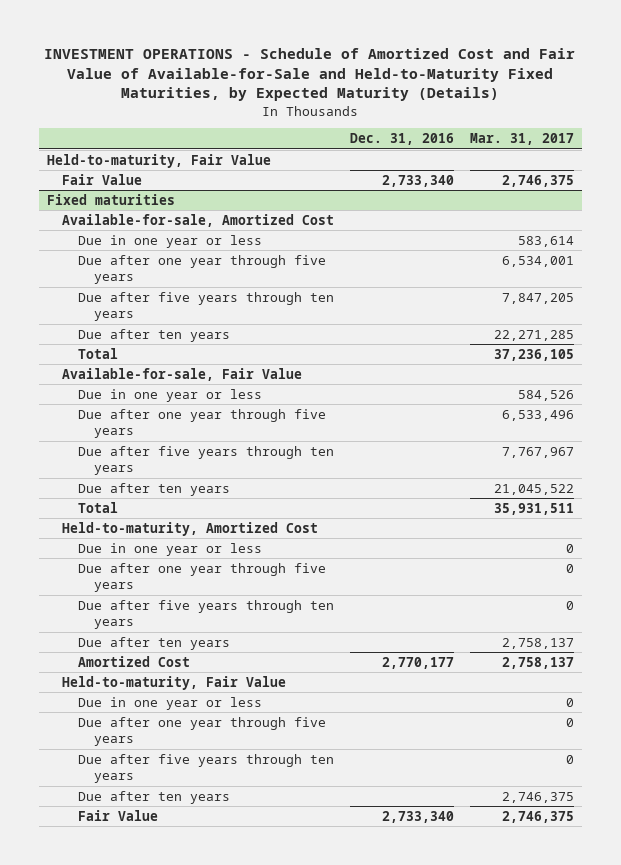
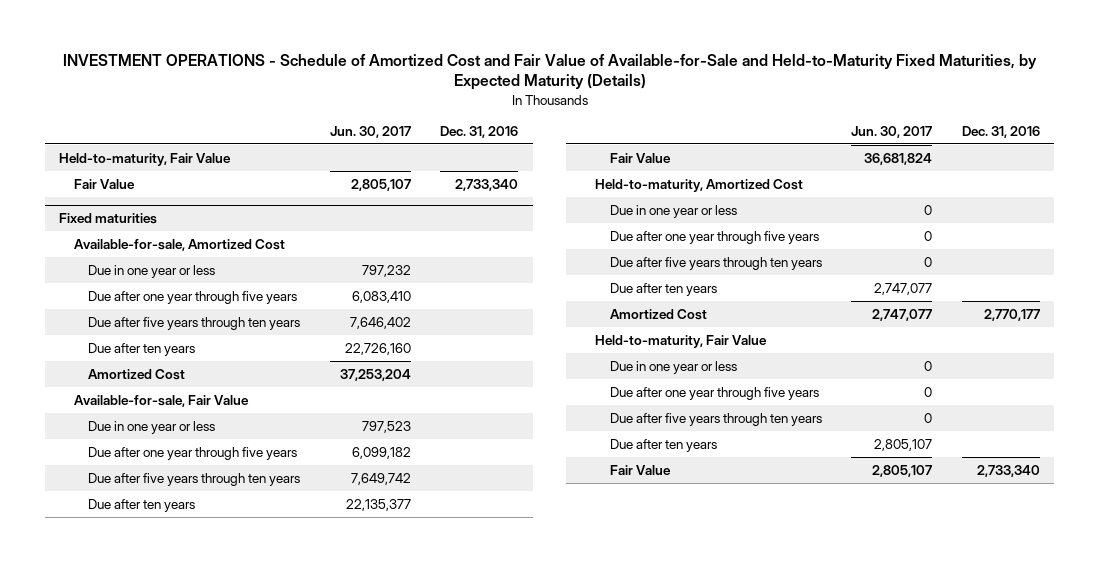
- | Dec. 31, 2016 | Mar. 31, 2017
+ | Jun. 30, 2017 | Dec. 31, 2016
@ Fixed maturities
- Total | | 37,236,105
+ Amortized Cost | 37,253,204 |
- Total | | 35,931,511
+ Fair Value | 36,681,824 |

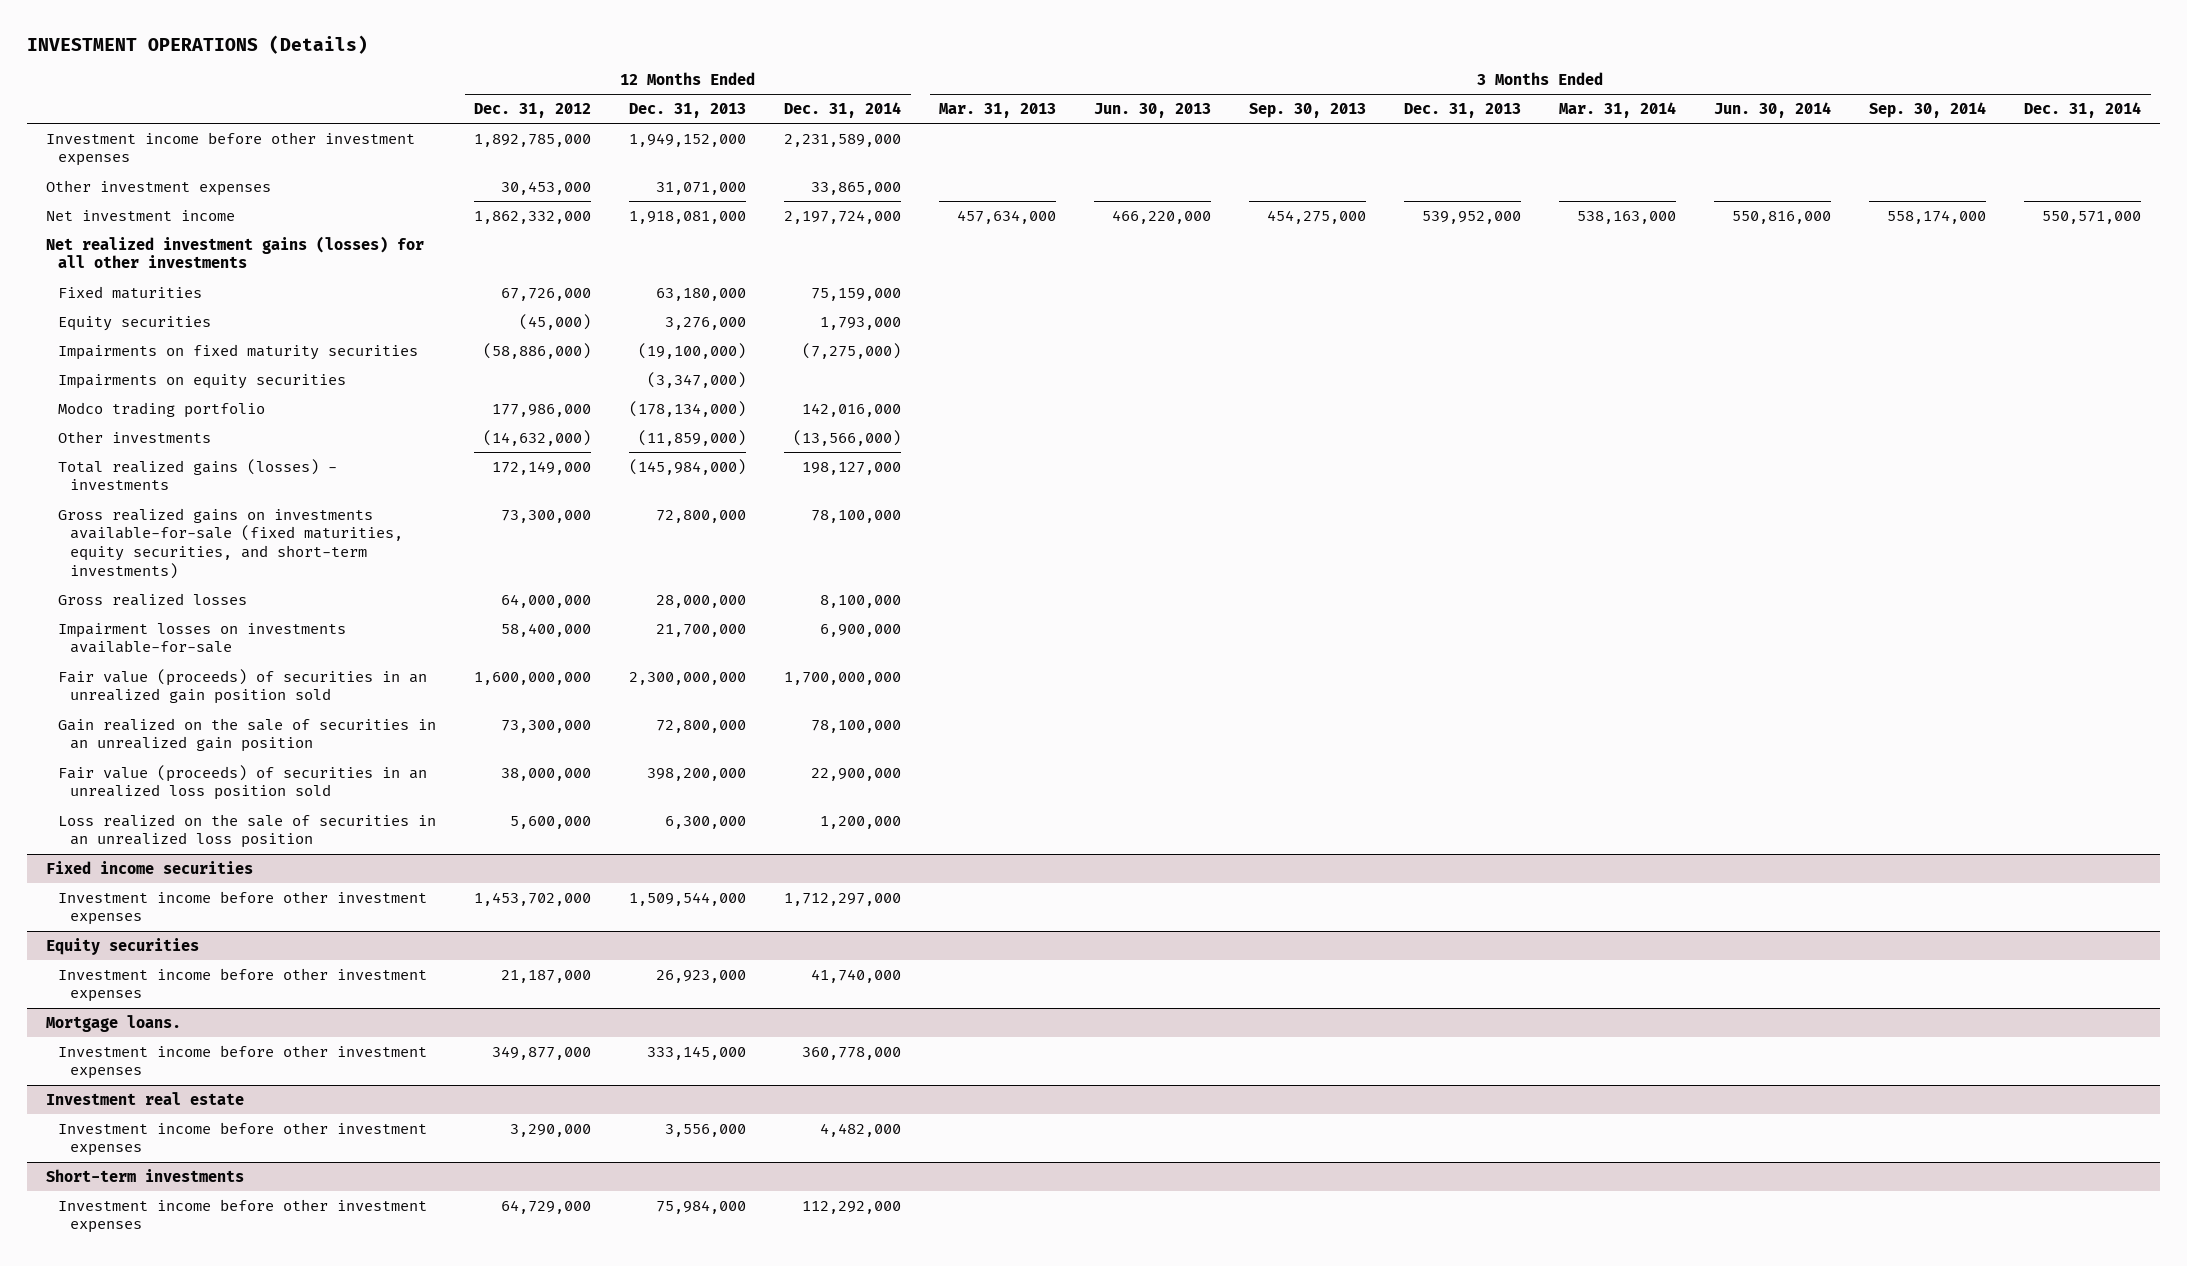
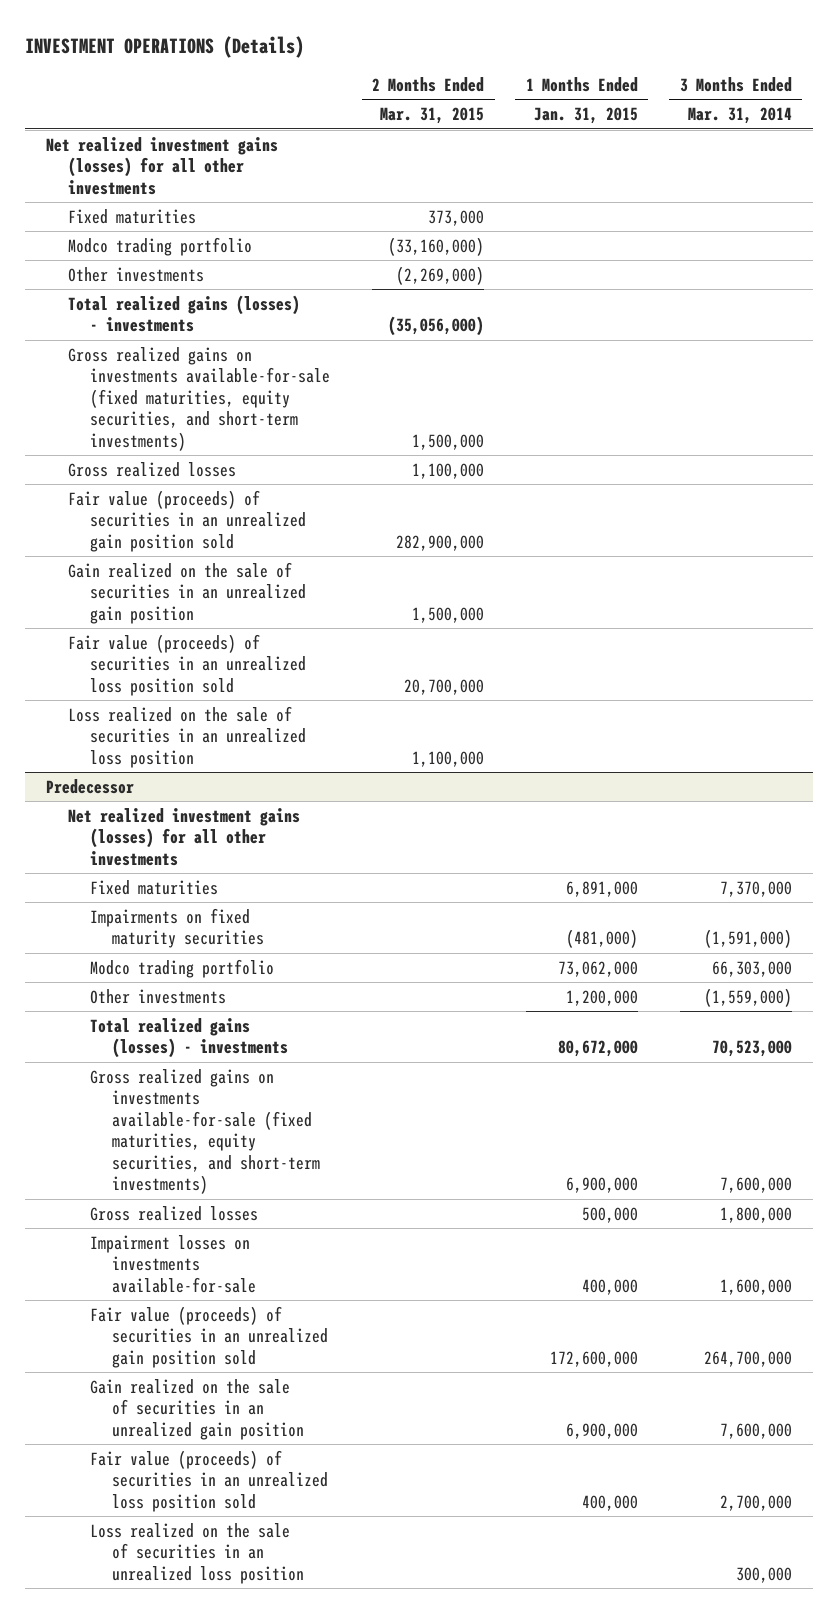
- | 12 Months Ended Dec. 31, 2012 | 12 Months Ended Dec. 31, 2013 | 12 Months Ended Dec. 31, 2014 | 3 Months Ended Mar. 31, 2013 | 3 Months Ended Jun. 30, 2013 | 3 Months Ended Sep. 30, 2013 | 3 Months Ended Dec. 31, 2013 | 3 Months Ended Mar. 31, 2014 | 3 Months Ended Jun. 30, 2014 | 3 Months Ended Sep. 30, 2014 | 3 Months Ended Dec. 31, 2014
+ | 2 Months Ended Mar. 31, 2015 | 1 Months Ended Jan. 31, 2015 | 3 Months Ended Mar. 31, 2014
- Investment income before other investment expenses | 1,892,785,000 | 1,949,152,000 | 2,231,589,000 | | | | | | | |
- Other investment expenses | 30,453,000 | 31,071,000 | 33,865,000 | | | | | | | |
- Net investment income | 1,862,332,000 | 1,918,081,000 | 2,197,724,000 | 457,634,000 | 466,220,000 | 454,275,000 | 539,952,000 | 538,163,000 | 550,816,000 | 558,174,000 | 550,571,000
- Equity securities | (45,000) | 3,276,000 | 1,793,000 | | | | | | | |
- Impairments on fixed maturity securities | (58,886,000) | (19,100,000) | (7,275,000) | | | | | | | |
- Impairments on equity securities | | (3,347,000) | | | | | | | | |
- Impairment losses on investments available-for-sale | 58,400,000 | 21,700,000 | 6,900,000 | | | | | | | |
- Fixed income securities
- Investment income before other investment expenses | 1,453,702,000 | 1,509,544,000 | 1,712,297,000 | | | | | | | |
- Equity securities
- Investment income before other investment expenses | 21,187,000 | 26,923,000 | 41,740,000 | | | | | | | |
- Mortgage loans.
- Investment income before other investment expenses | 349,877,000 | 333,145,000 | 360,778,000 | | | | | | | |
- Investment real estate
- Investment income before other investment expenses | 3,290,000 | 3,556,000 | 4,482,000 | | | | | | | |
- Short-term investments
- Investment income before other investment expenses | 64,729,000 | 75,984,000 | 112,292,000 | | | | | | | |
+ Predecessor
+ Net realized investment gains (losses) for all other investments
+ Fixed maturities | | 6,891,000 | 7,370,000
+ Impairments on fixed maturity securities | | (481,000) | (1,591,000)
+ Modco trading portfolio | | 73,062,000 | 66,303,000
+ Other investments | | 1,200,000 | (1,559,000)
+ Total realized gains (losses) - investments | | 80,672,000 | 70,523,000
+ Gross realized gains on investments available-for-sale (fixed maturities, equity securities, and short-term investments) | | 6,900,000 | 7,600,000
+ Gross realized losses | | 500,000 | 1,800,000
+ Impairment losses on investments available-for-sale | | 400,000 | 1,600,000
+ Fair value (proceeds) of securities in an unrealized gain position sold | | 172,600,000 | 264,700,000
+ Gain realized on the sale of securities in an unrealized gain position | | 6,900,000 | 7,600,000
+ Fair value (proceeds) of securities in an unrealized loss position sold | | 400,000 | 2,700,000
+ Loss realized on the sale of securities in an unrealized loss position | | | 300,000

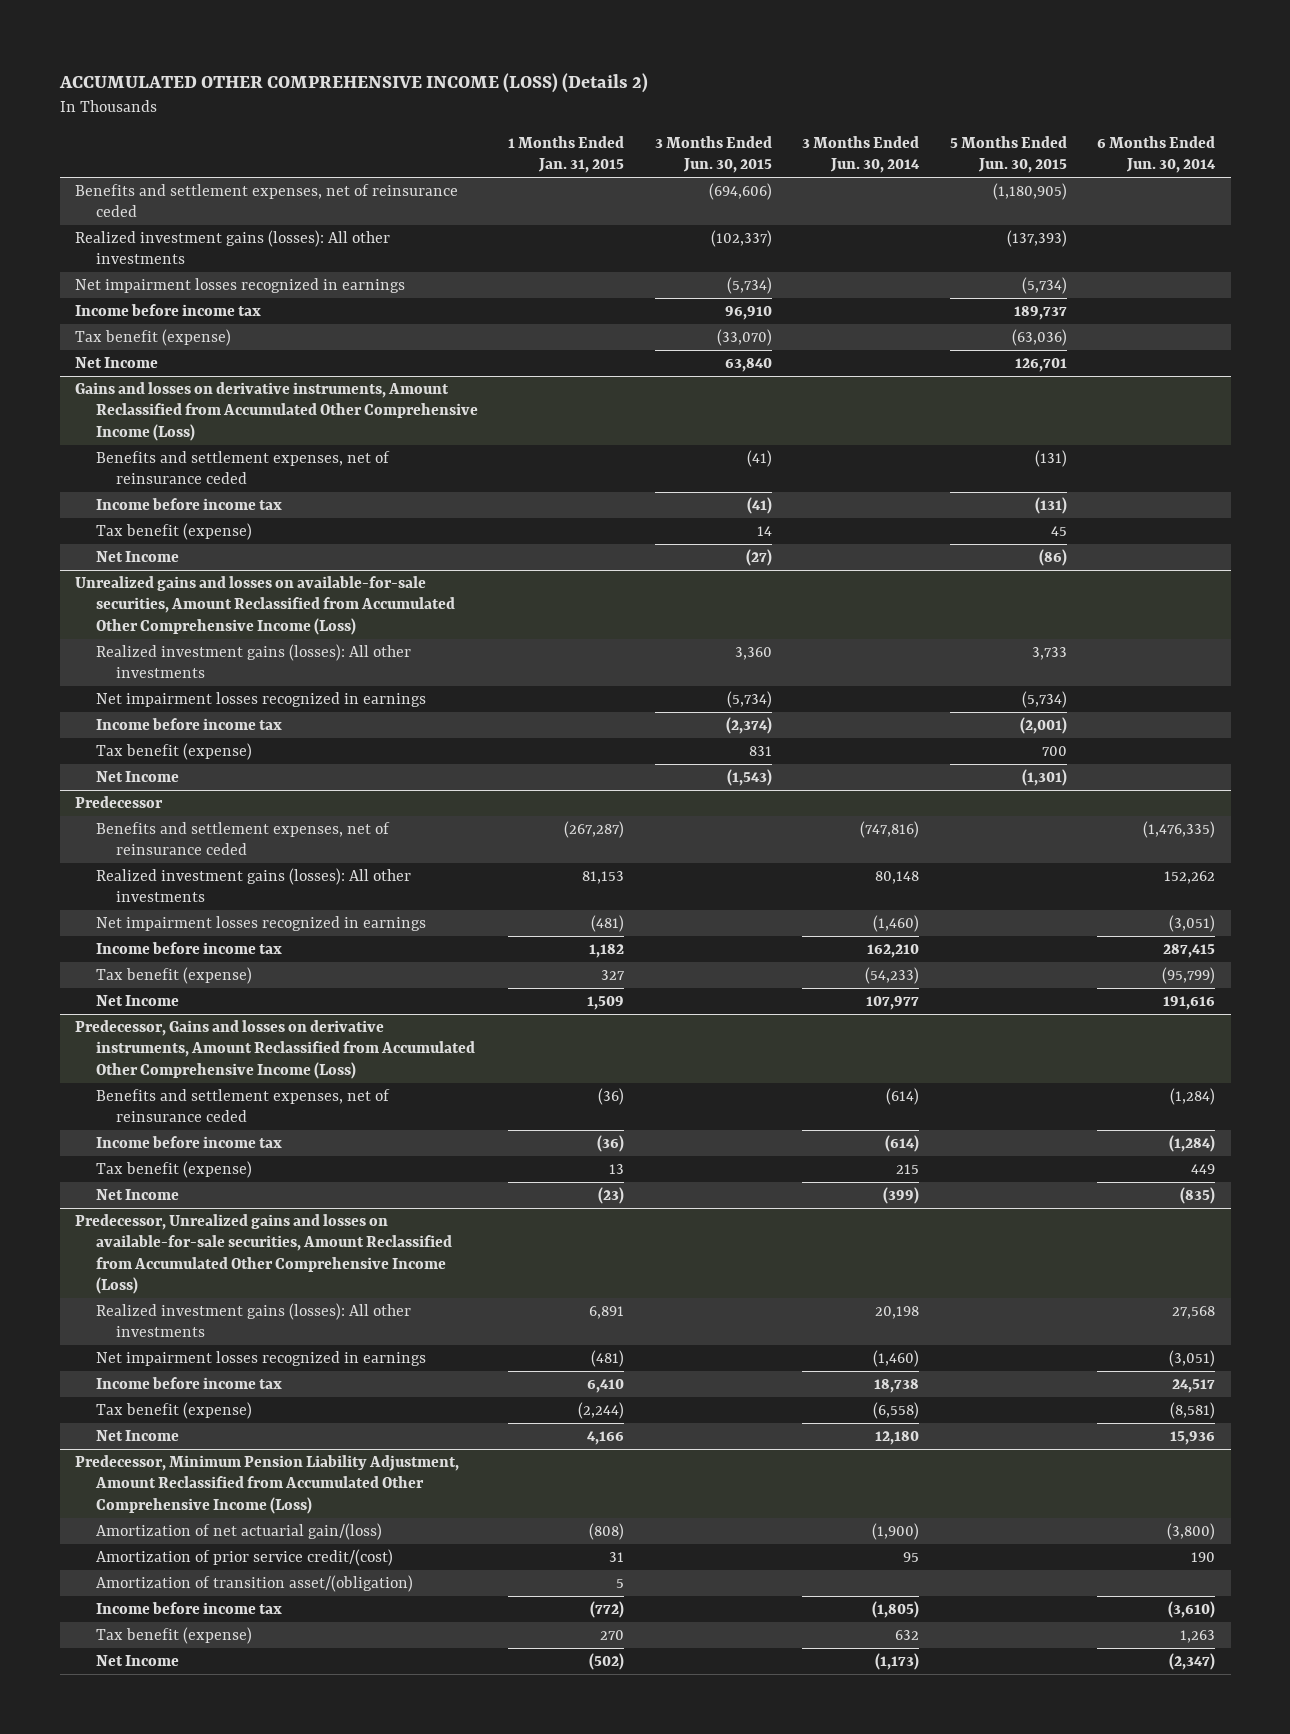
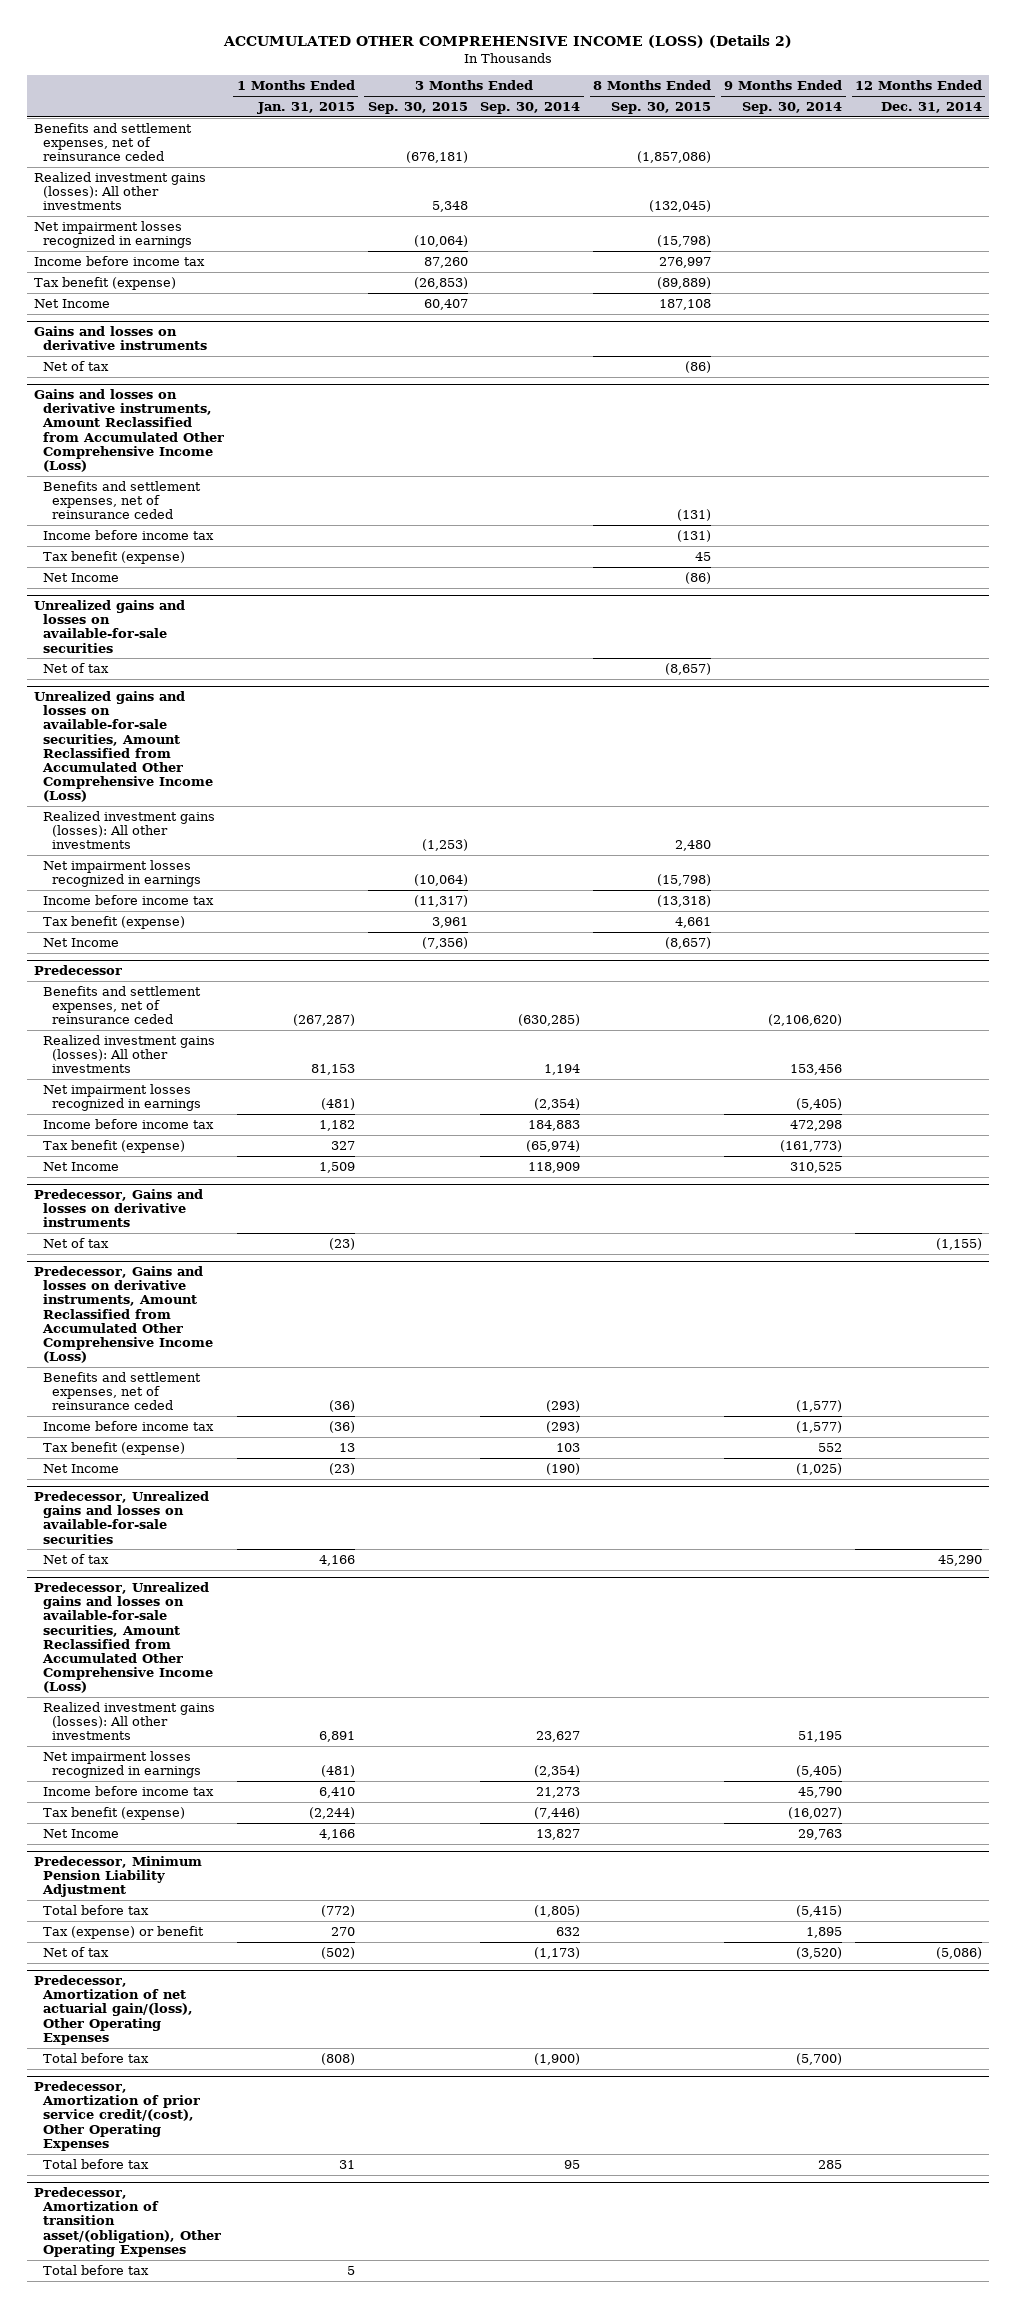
- | 1 Months Ended Jan. 31, 2015 | 3 Months Ended Jun. 30, 2015 | 3 Months Ended Jun. 30, 2014 | 5 Months Ended Jun. 30, 2015 | 6 Months Ended Jun. 30, 2014
+ | 1 Months Ended Jan. 31, 2015 | 3 Months Ended Sep. 30, 2015 | 3 Months Ended Sep. 30, 2014 | 8 Months Ended Sep. 30, 2015 | 9 Months Ended Sep. 30, 2014 | 12 Months Ended Dec. 31, 2014
+ Gains and losses on derivative instruments
+ Net of tax | | | | (86) | |
+ Unrealized gains and losses on available-for-sale securities
+ Net of tax | | | | (8,657) | |
+ Predecessor, Gains and losses on derivative instruments
+ Net of tax | (23) | | | | | (1,155)
+ Predecessor, Unrealized gains and losses on available-for-sale securities
+ Net of tax | 4,166 | | | | | 45,290
- Predecessor, Minimum Pension Liability Adjustment, Amount Reclassified from Accumulated Other Comprehensive Income (Loss)
- Amortization of net actuarial gain/(loss) | (808) | | (1,900) | | (3,800)
- Amortization of prior service credit/(cost) | 31 | | 95 | | 190
- Amortization of transition asset/(obligation) | 5 | | | |
- Income before income tax | (772) | | (1,805) | | (3,610)
- Tax benefit (expense) | 270 | | 632 | | 1,263
- Net Income | (502) | | (1,173) | | (2,347)
+ Predecessor, Minimum Pension Liability Adjustment
+ Total before tax | (772) | | (1,805) | | (5,415) |
+ Tax (expense) or benefit | 270 | | 632 | | 1,895 |
+ Net of tax | (502) | | (1,173) | | (3,520) | (5,086)
+ Predecessor, Amortization of net actuarial gain/(loss), Other Operating Expenses
+ Total before tax | (808) | | (1,900) | | (5,700) |
+ Predecessor, Amortization of prior service credit/(cost), Other Operating Expenses
+ Total before tax | 31 | | 95 | | 285 |
+ Predecessor, Amortization of transition asset/(obligation), Other Operating Expenses
+ Total before tax | 5 | | | | |

